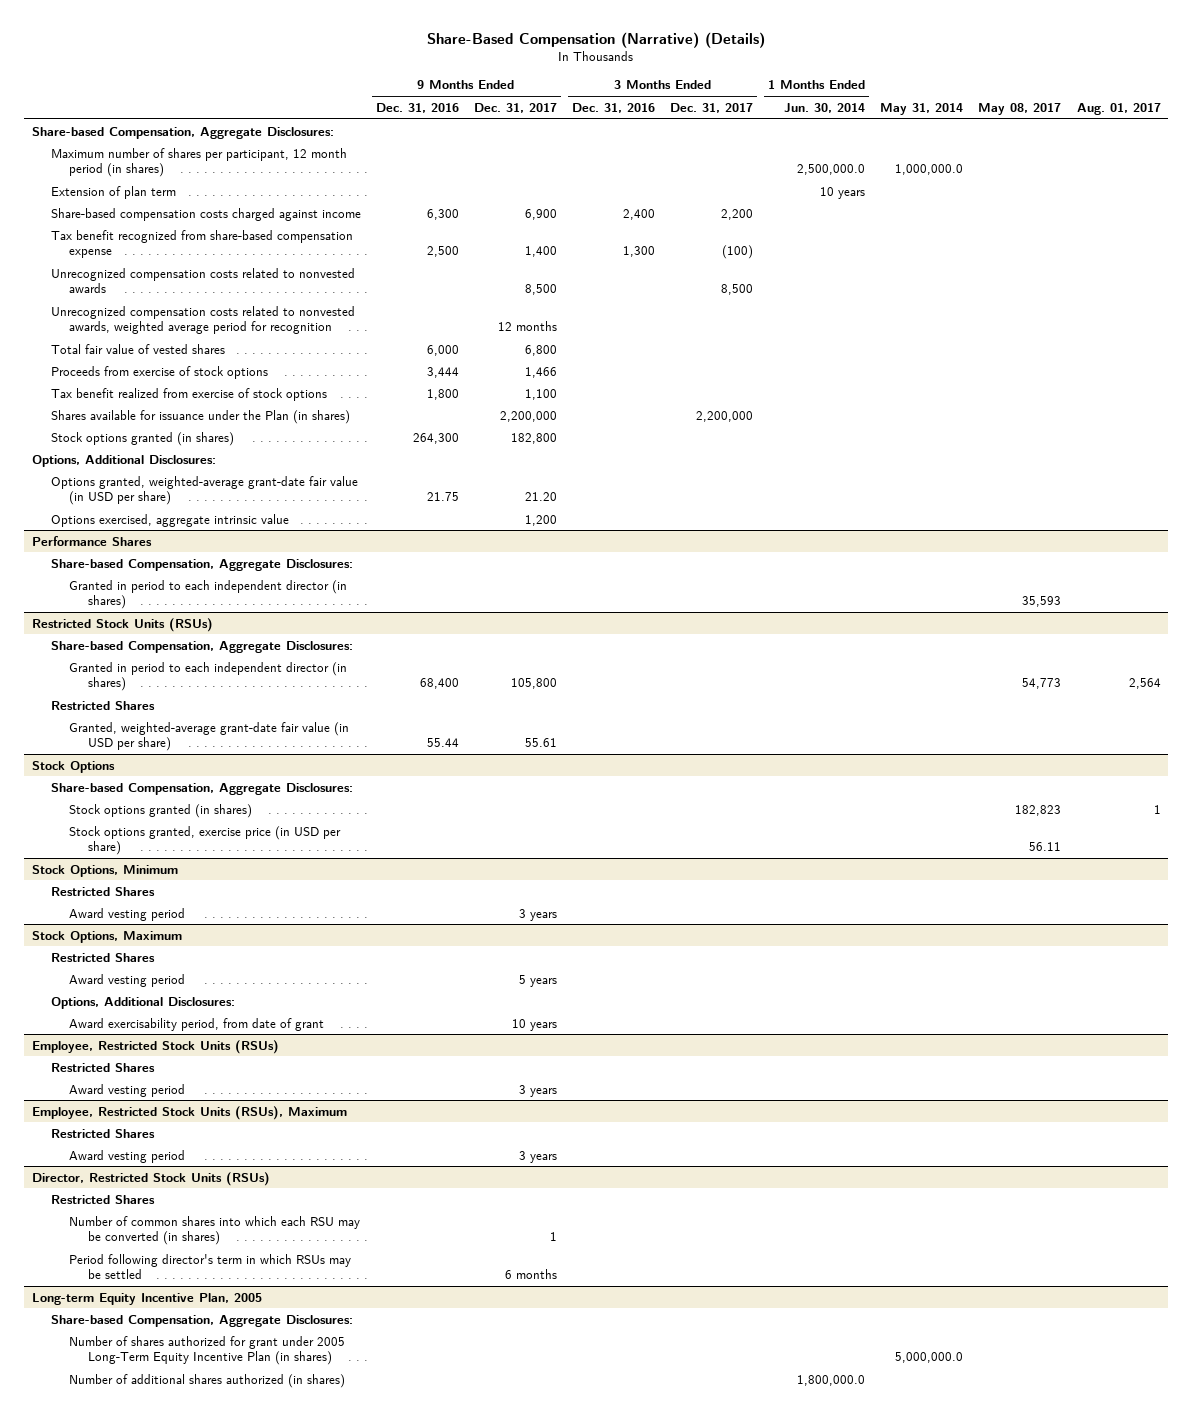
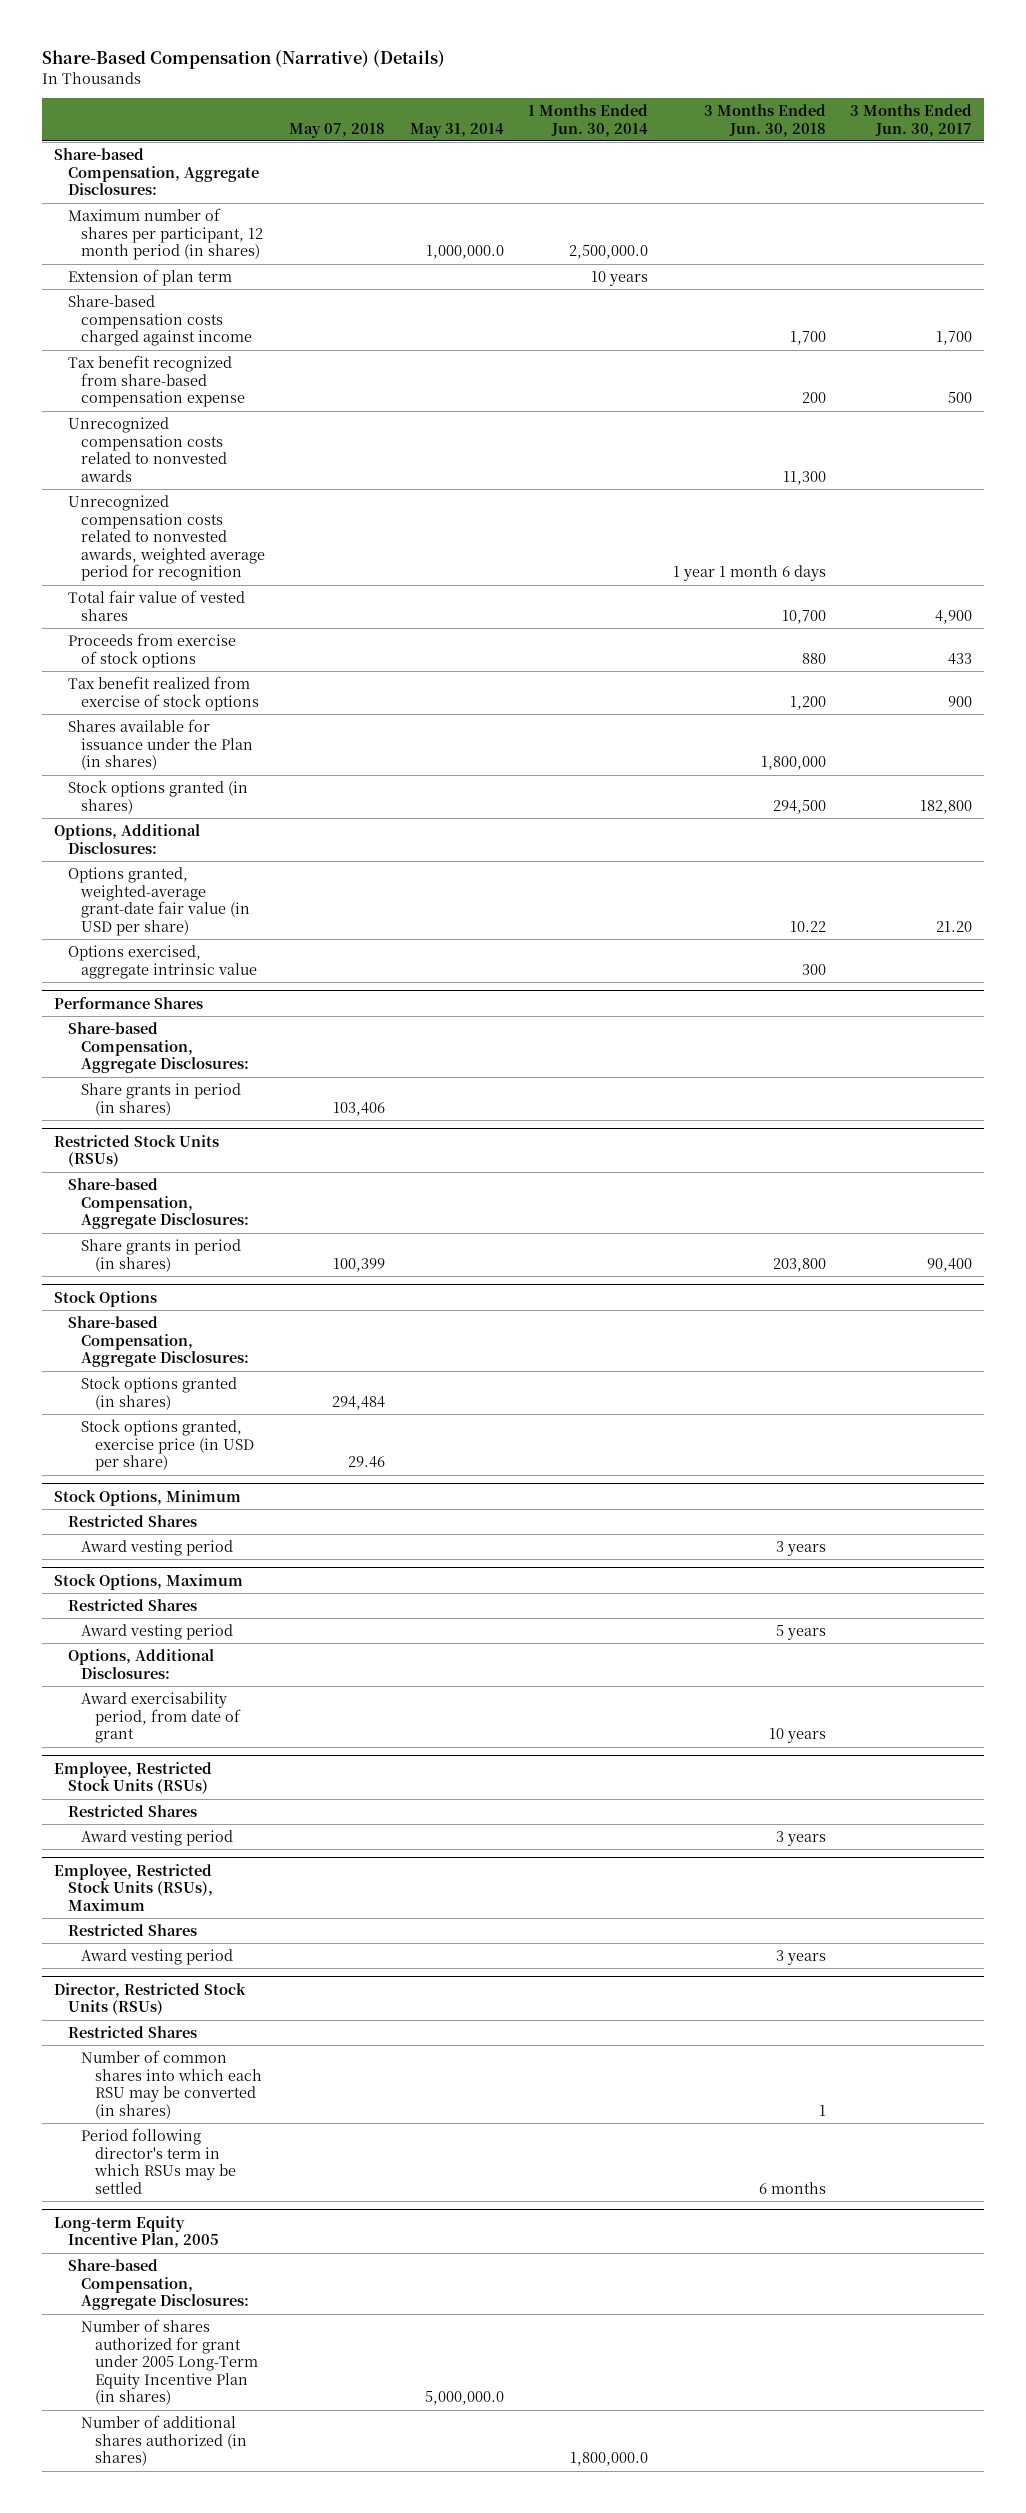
- | 9 Months Ended Dec. 31, 2016 | 9 Months Ended Dec. 31, 2017 | 3 Months Ended Dec. 31, 2016 | 3 Months Ended Dec. 31, 2017 | 1 Months Ended Jun. 30, 2014 | May 31, 2014 | May 08, 2017 | Aug. 01, 2017
+ | May 07, 2018 | May 31, 2014 | 1 Months Ended Jun. 30, 2014 | 3 Months Ended Jun. 30, 2018 | 3 Months Ended Jun. 30, 2017
@ Performance Shares
- Granted in period to each independent director (in shares) | | | | | | | 35,593 |
+ Share grants in period (in shares) | 103,406 | | | |
@ Restricted Stock Units (RSUs)
- Granted in period to each independent director (in shares) | 68,400 | 105,800 | | | | | 54,773 | 2,564
- Restricted Shares
- Granted, weighted-average grant-date fair value (in USD per share) | 55.44 | 55.61 | | | | | |
+ Share grants in period (in shares) | 100,399 | | | 203,800 | 90,400

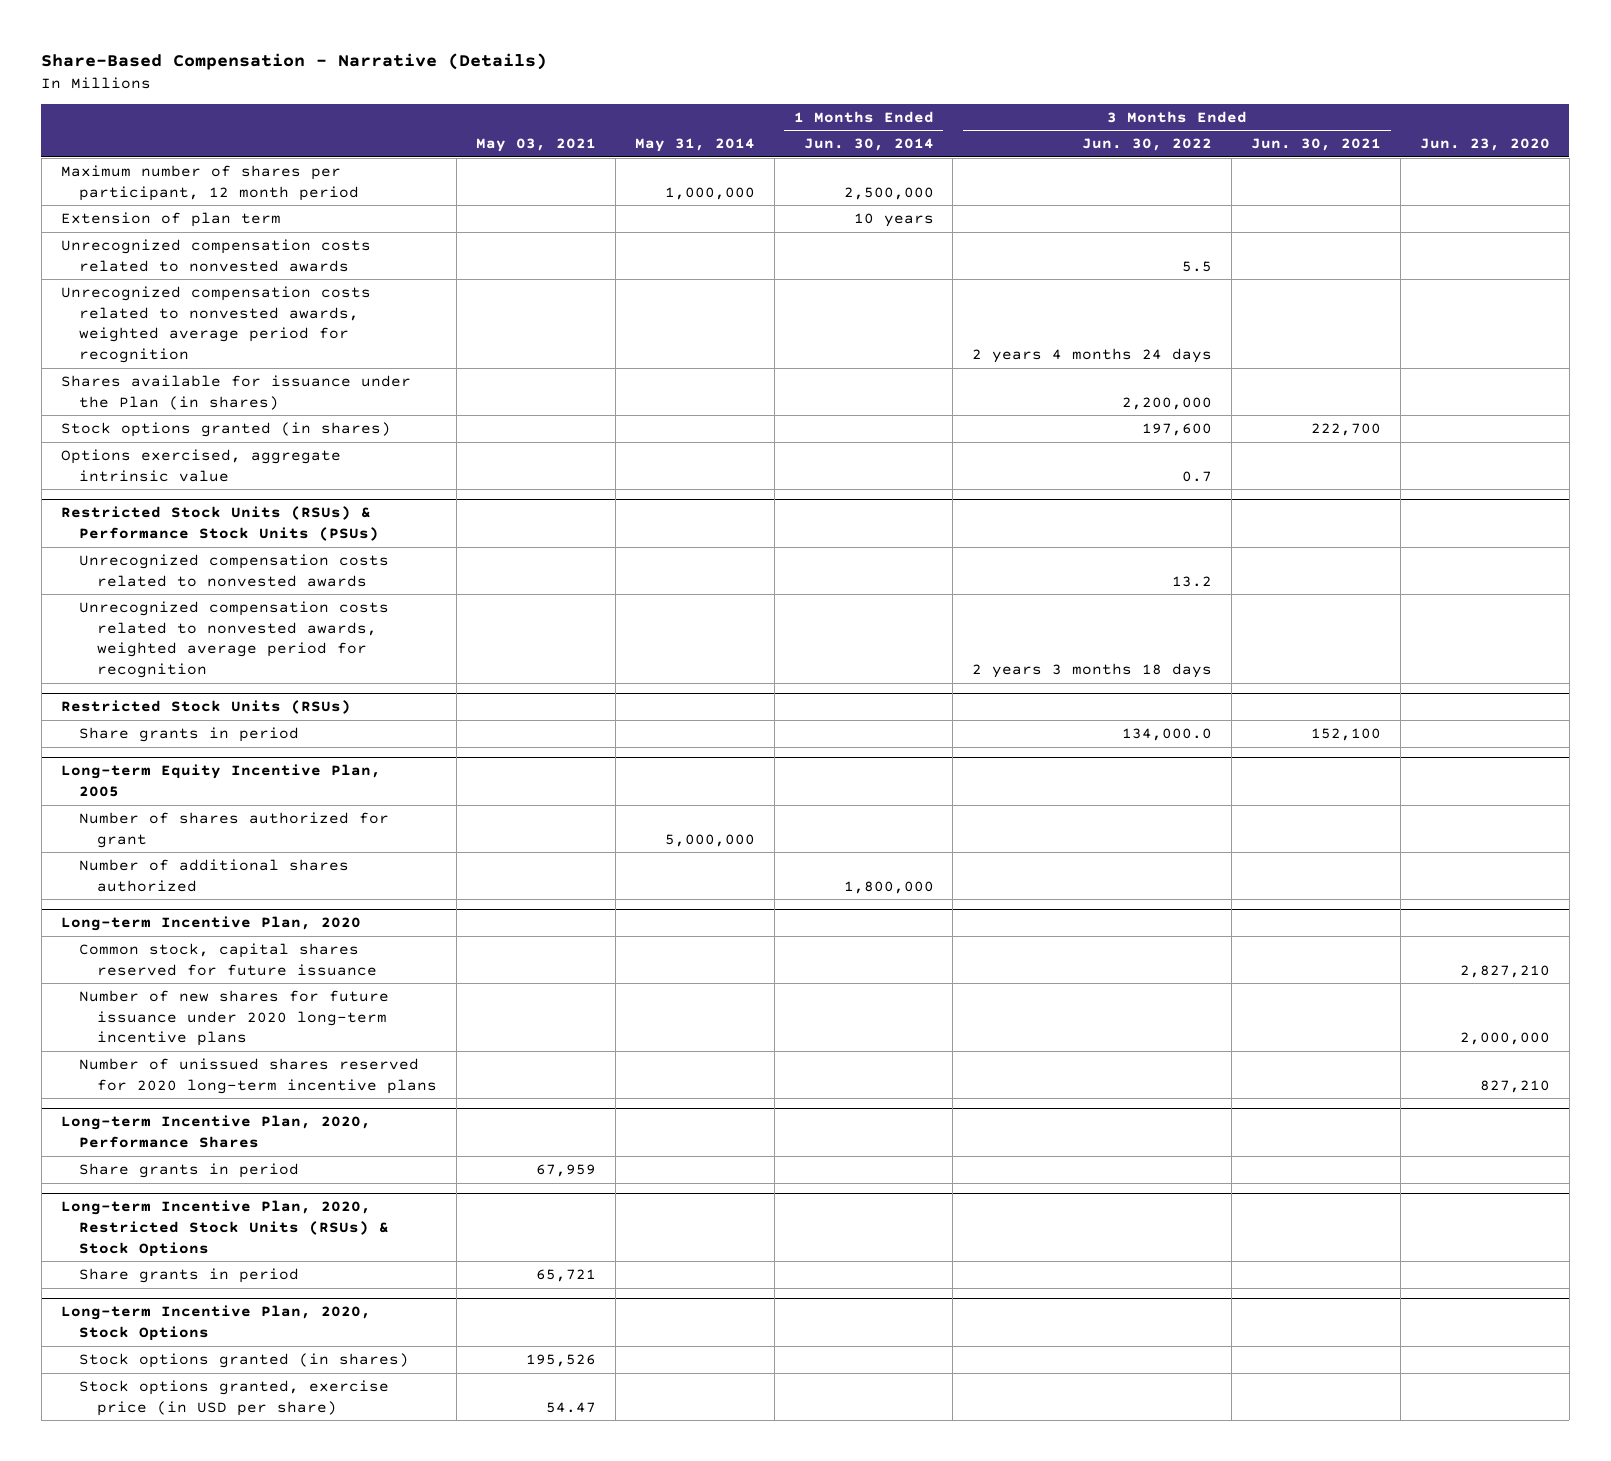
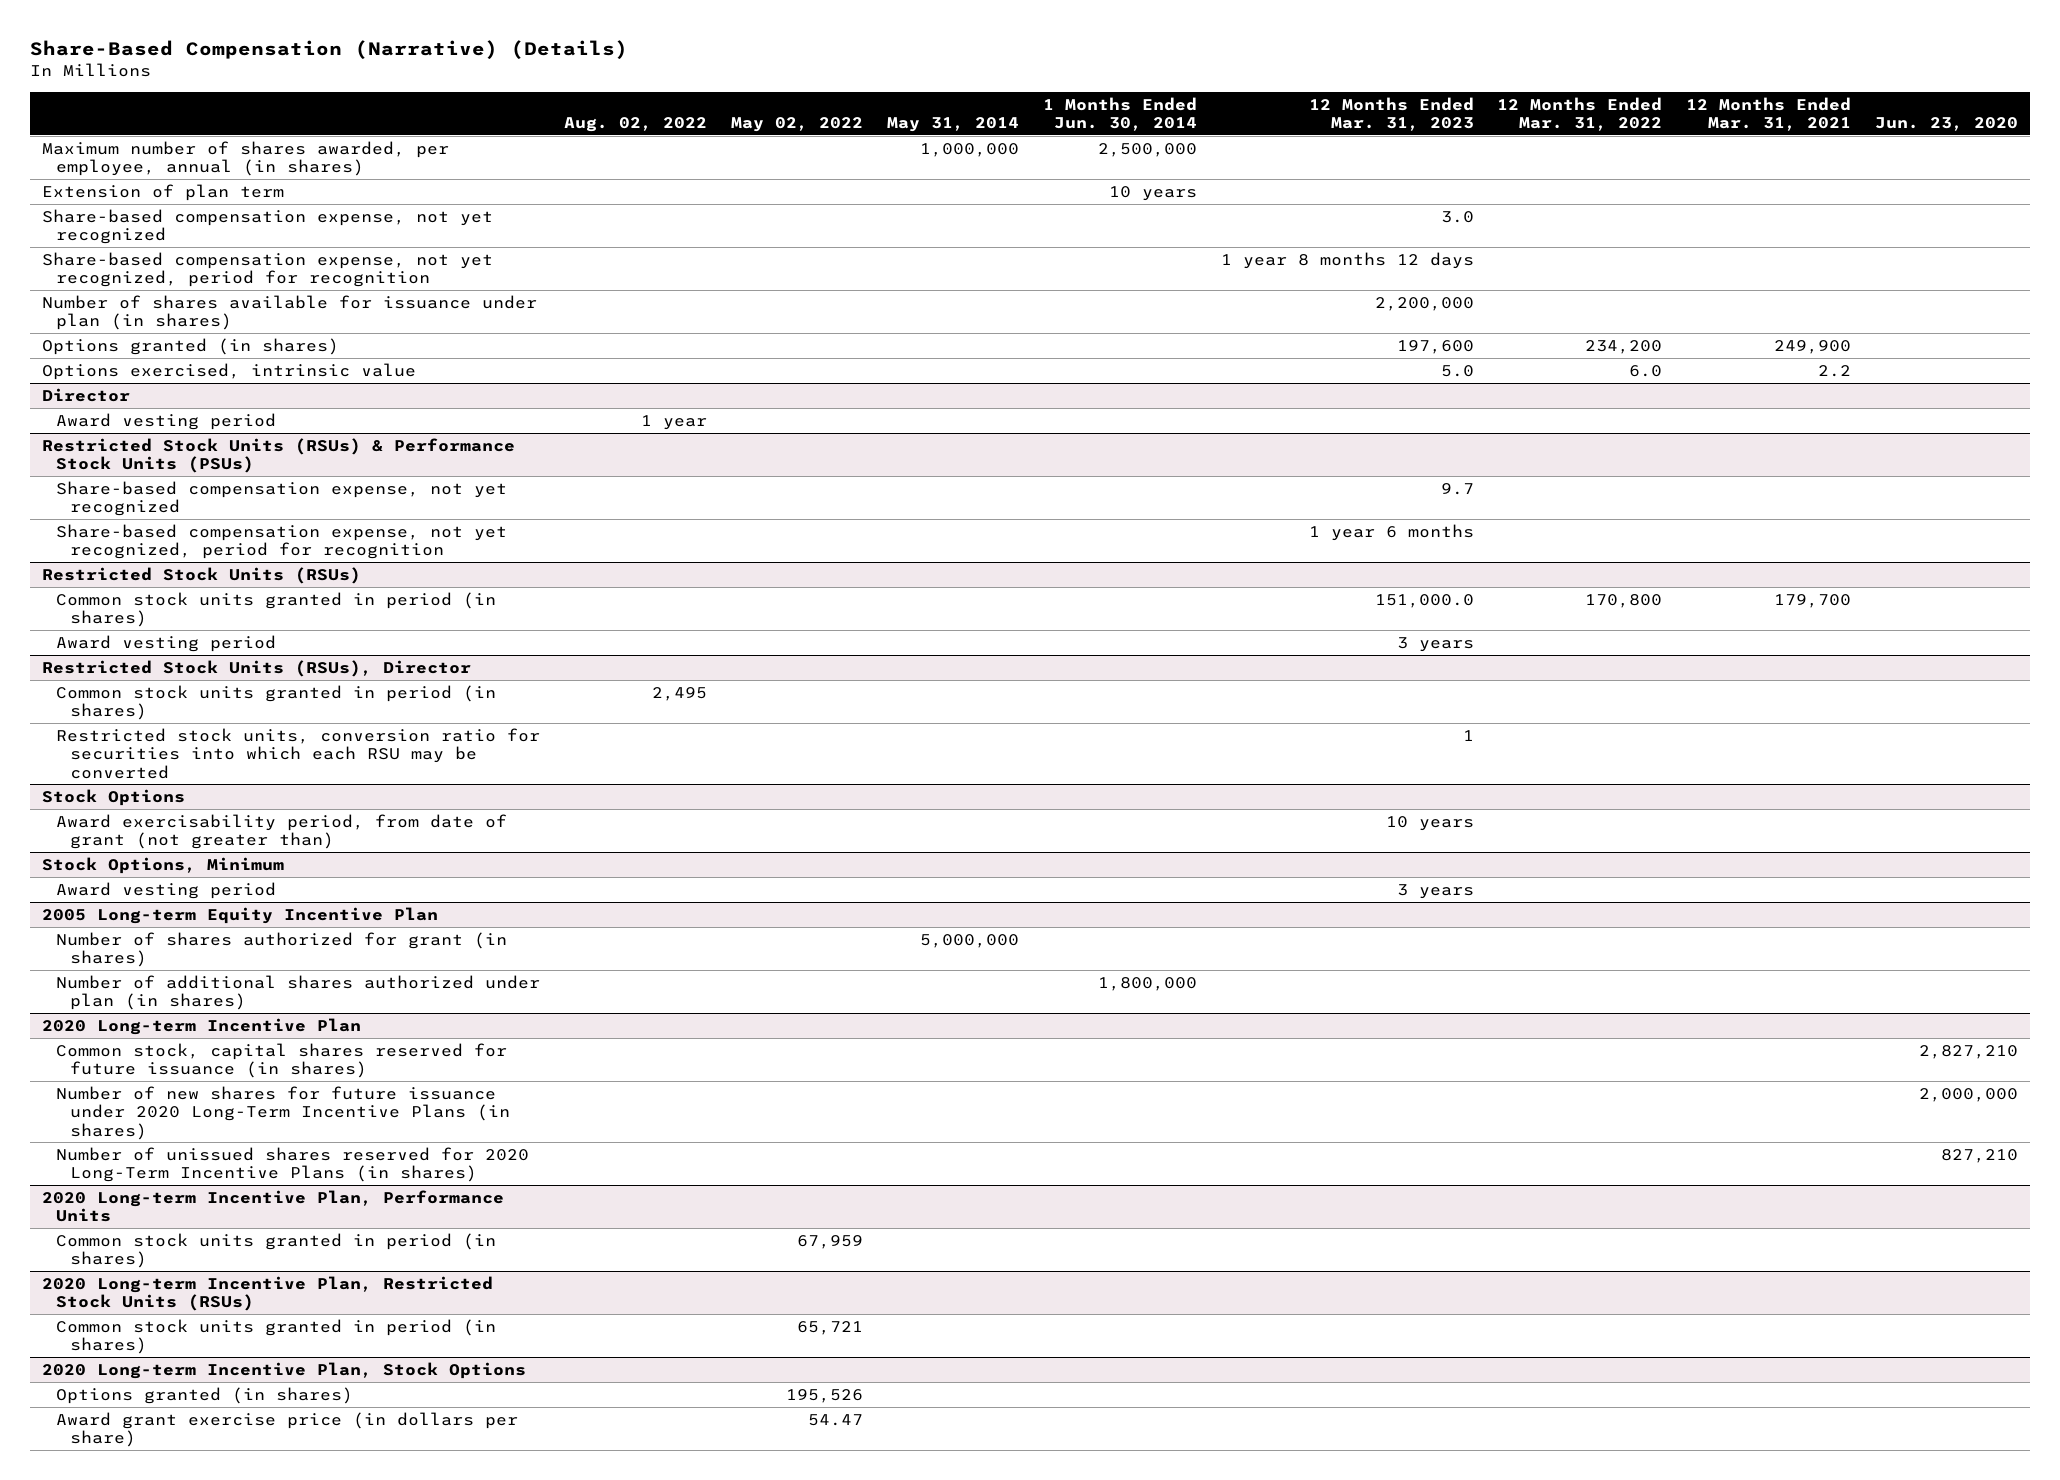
- Share-Based Compensation - Narrative (Details)
+ Share-Based Compensation (Narrative) (Details)
- | May 03, 2021 | May 31, 2014 | 1 Months Ended Jun. 30, 2014 | 3 Months Ended Jun. 30, 2022 | 3 Months Ended Jun. 30, 2021 | Jun. 23, 2020
+ | Aug. 02, 2022 | May 02, 2022 | May 31, 2014 | 1 Months Ended Jun. 30, 2014 | 12 Months Ended Mar. 31, 2023 | 12 Months Ended Mar. 31, 2022 | 12 Months Ended Mar. 31, 2021 | Jun. 23, 2020
- Maximum number of shares per participant, 12 month period | | 1,000,000 | 2,500,000 | | |
+ Maximum number of shares awarded, per employee, annual (in shares) | | | 1,000,000 | 2,500,000 | | | |
- Unrecognized compensation costs related to nonvested awards | | | | 5.5 | |
- Unrecognized compensation costs related to nonvested awards, weighted average period for recognition | | | | 2 years 4 months 24 days | |
- Shares available for issuance under the Plan (in shares) | | | | 2,200,000 | |
- Stock options granted (in shares) | | | | 197,600 | 222,700 |
- Options exercised, aggregate intrinsic value | | | | 0.7 | |
+ Share-based compensation expense, not yet recognized | | | | | 3.0 | | |
+ Share-based compensation expense, not yet recognized, period for recognition | | | | | 1 year 8 months 12 days | | |
+ Number of shares available for issuance under plan (in shares) | | | | | 2,200,000 | | |
+ Options granted (in shares) | | | | | 197,600 | 234,200 | 249,900 |
+ Options exercised, intrinsic value | | | | | 5.0 | 6.0 | 2.2 |
+ Director
+ Award vesting period | 1 year | | | | | | |
@ Restricted Stock Units (RSUs) & Performance Stock Units (PSUs)
- Unrecognized compensation costs related to nonvested awards | | | | 13.2 | |
- Unrecognized compensation costs related to nonvested awards, weighted average period for recognition | | | | 2 years 3 months 18 days | |
+ Share-based compensation expense, not yet recognized | | | | | 9.7 | | |
+ Share-based compensation expense, not yet recognized, period for recognition | | | | | 1 year 6 months | | |
@ Restricted Stock Units (RSUs)
- Share grants in period | | | | 134,000.0 | 152,100 |
- Long-term Equity Incentive Plan, 2005
- Number of shares authorized for grant | | 5,000,000 | | | |
- Number of additional shares authorized | | | 1,800,000 | | |
- Long-term Incentive Plan, 2020
- Common stock, capital shares reserved for future issuance | | | | | | 2,827,210
- Number of new shares for future issuance under 2020 long-term incentive plans | | | | | | 2,000,000
- Number of unissued shares reserved for 2020 long-term incentive plans | | | | | | 827,210
- Long-term Incentive Plan, 2020, Performance Shares
- Share grants in period | 67,959 | | | | |
- Long-term Incentive Plan, 2020, Restricted Stock Units (RSUs) & Stock Options
- Share grants in period | 65,721 | | | | |
- Long-term Incentive Plan, 2020, Stock Options
- Stock options granted (in shares) | 195,526 | | | | |
- Stock options granted, exercise price (in USD per share) | 54.47 | | | | |
@ Restricted Stock Units (RSUs)
+ Common stock units granted in period (in shares) | | | | | 151,000.0 | 170,800 | 179,700 |
+ Award vesting period | | | | | 3 years | | |
+ Restricted Stock Units (RSUs), Director
+ Common stock units granted in period (in shares) | 2,495 | | | | | | |
+ Restricted stock units, conversion ratio for securities into which each RSU may be converted | | | | | 1 | | |
+ Stock Options
+ Award exercisability period, from date of grant (not greater than) | | | | | 10 years | | |
+ Stock Options, Minimum
+ Award vesting period | | | | | 3 years | | |
+ 2005 Long-term Equity Incentive Plan
+ Number of shares authorized for grant (in shares) | | | 5,000,000 | | | | |
+ Number of additional shares authorized under plan (in shares) | | | | 1,800,000 | | | |
+ 2020 Long-term Incentive Plan
+ Common stock, capital shares reserved for future issuance (in shares) | | | | | | | | 2,827,210
+ Number of new shares for future issuance under 2020 Long-Term Incentive Plans (in shares) | | | | | | | | 2,000,000
+ Number of unissued shares reserved for 2020 Long-Term Incentive Plans (in shares) | | | | | | | | 827,210
+ 2020 Long-term Incentive Plan, Performance Units
+ Common stock units granted in period (in shares) | | 67,959 | | | | | |
+ 2020 Long-term Incentive Plan, Restricted Stock Units (RSUs)
+ Common stock units granted in period (in shares) | | 65,721 | | | | | |
+ 2020 Long-term Incentive Plan, Stock Options
+ Options granted (in shares) | | 195,526 | | | | | |
+ Award grant exercise price (in dollars per share) | | 54.47 | | | | | |

